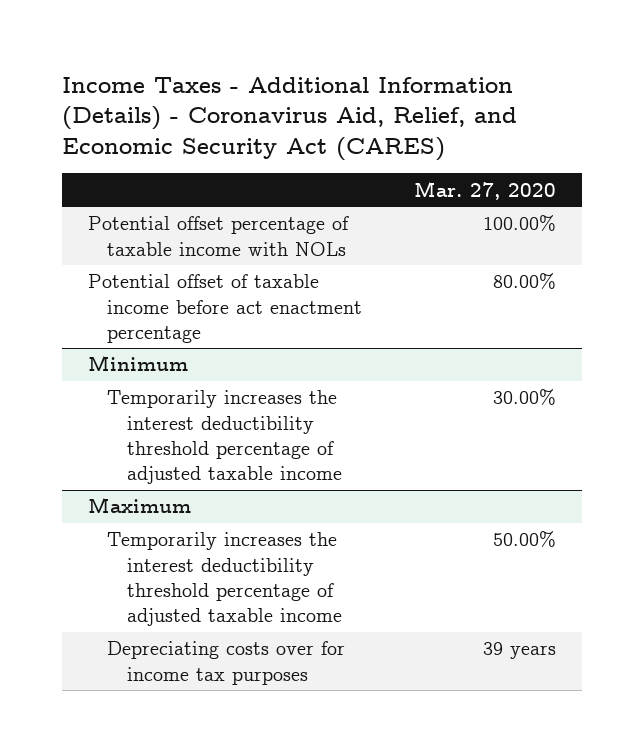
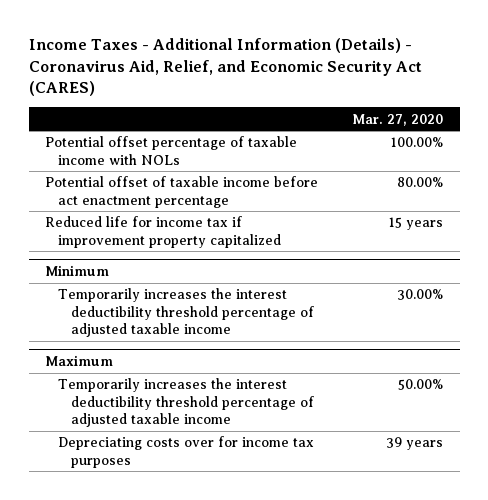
+ Reduced life for income tax if improvement property capitalized | 15 years

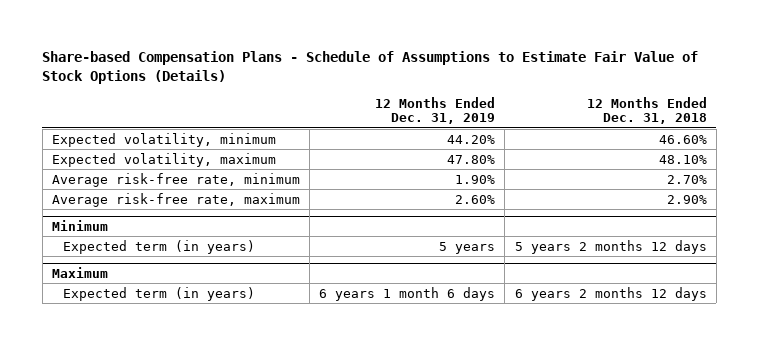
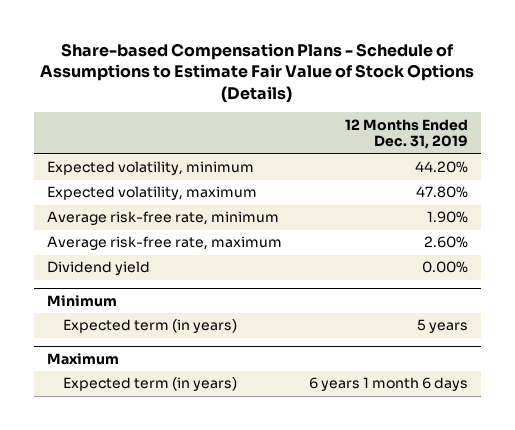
- | 12 Months Ended Dec. 31, 2019 | 12 Months Ended Dec. 31, 2018
+ | 12 Months Ended Dec. 31, 2019
+ Dividend yield | 0.00%

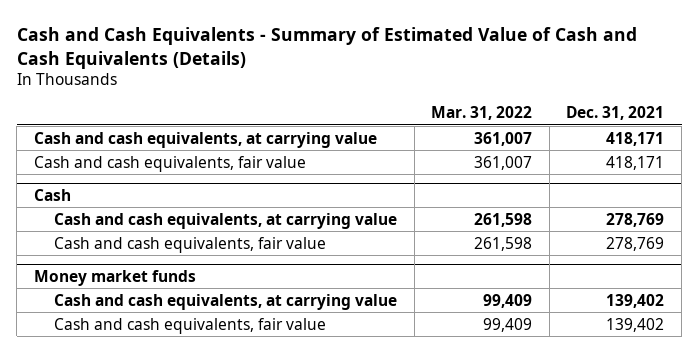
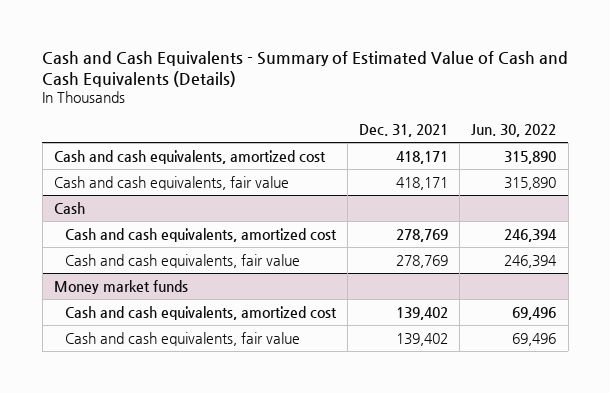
- | Mar. 31, 2022 | Dec. 31, 2021
+ | Dec. 31, 2021 | Jun. 30, 2022
- Cash and cash equivalents, at carrying value | 361,007 | 418,171
+ Cash and cash equivalents, amortized cost | 418,171 | 315,890
@ Cash
- Cash and cash equivalents, at carrying value | 261,598 | 278,769
+ Cash and cash equivalents, amortized cost | 278,769 | 246,394
@ Money market funds
- Cash and cash equivalents, at carrying value | 99,409 | 139,402
+ Cash and cash equivalents, amortized cost | 139,402 | 69,496

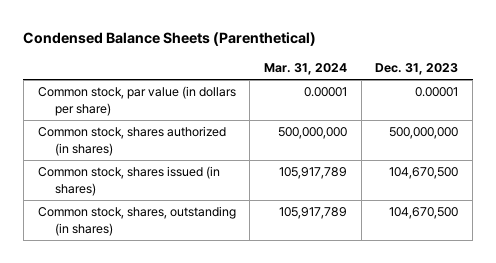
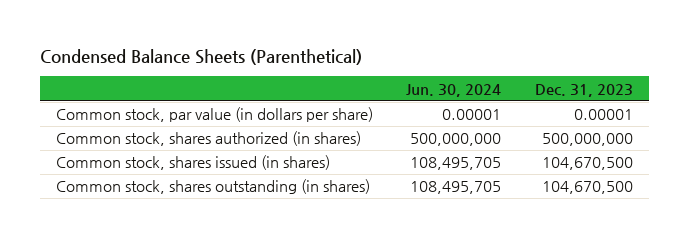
- | Mar. 31, 2024 | Dec. 31, 2023
+ | Jun. 30, 2024 | Dec. 31, 2023
- Common stock, shares, outstanding (in shares) | 105,917,789 | 104,670,500
+ Common stock, shares outstanding (in shares) | 108,495,705 | 104,670,500

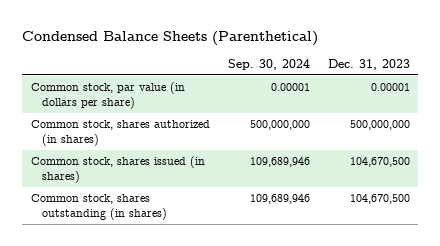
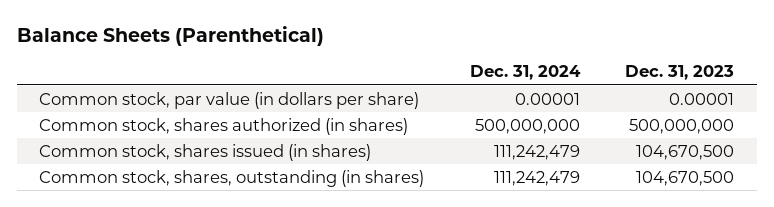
- Condensed Balance Sheets (Parenthetical)
+ Balance Sheets (Parenthetical)
- | Sep. 30, 2024 | Dec. 31, 2023
+ | Dec. 31, 2024 | Dec. 31, 2023
- Common stock, shares outstanding (in shares) | 109,689,946 | 104,670,500
+ Common stock, shares, outstanding (in shares) | 111,242,479 | 104,670,500

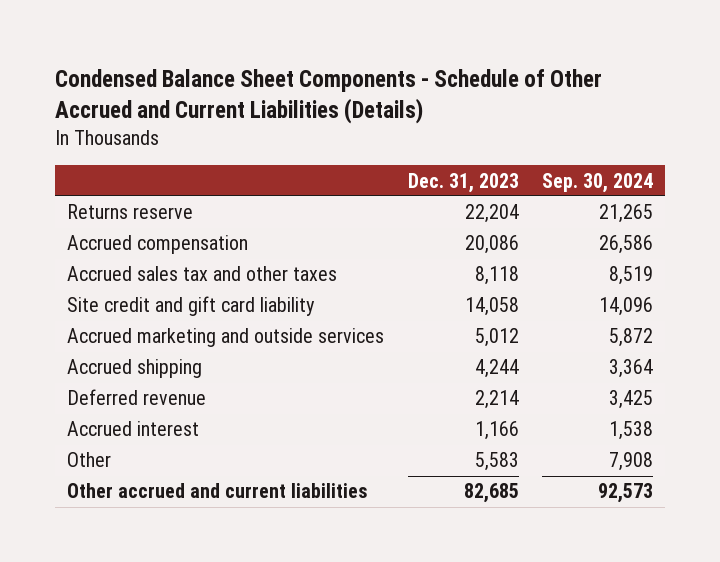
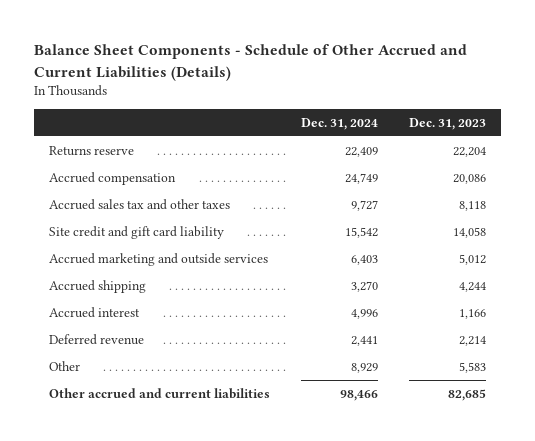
- Condensed Balance Sheet Components - Schedule of Other Accrued and Current Liabilities (Details)
+ Balance Sheet Components - Schedule of Other Accrued and Current Liabilities (Details)
- | Dec. 31, 2023 | Sep. 30, 2024
+ | Dec. 31, 2024 | Dec. 31, 2023
moved down: Deferred revenue | 2,441 | 2,214

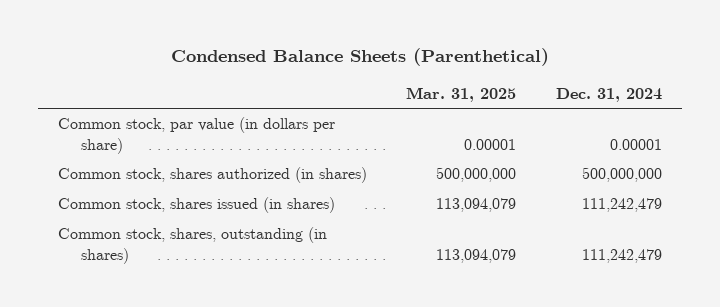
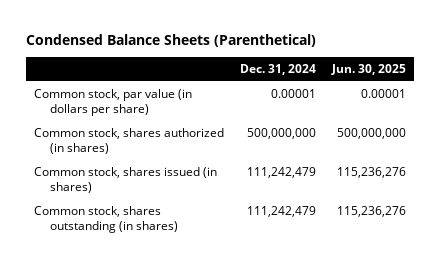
- | Mar. 31, 2025 | Dec. 31, 2024
+ | Dec. 31, 2024 | Jun. 30, 2025
- Common stock, shares, outstanding (in shares) | 113,094,079 | 111,242,479
+ Common stock, shares outstanding (in shares) | 111,242,479 | 115,236,276

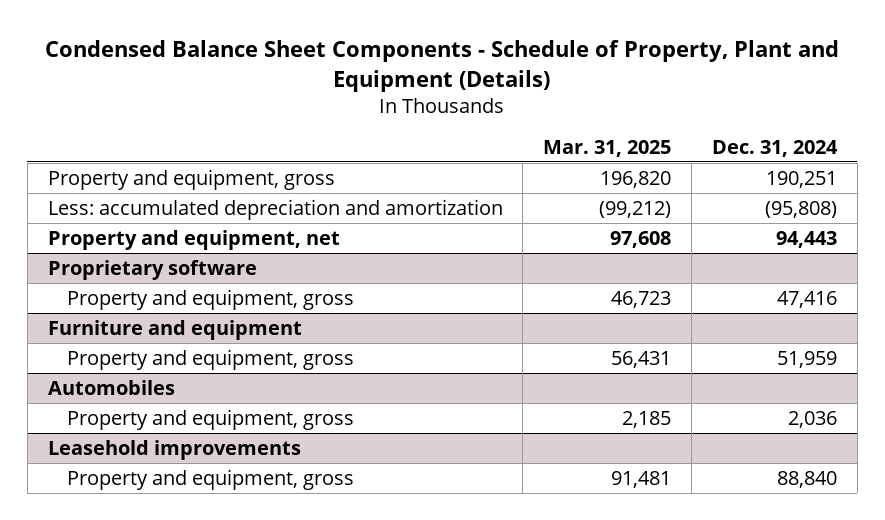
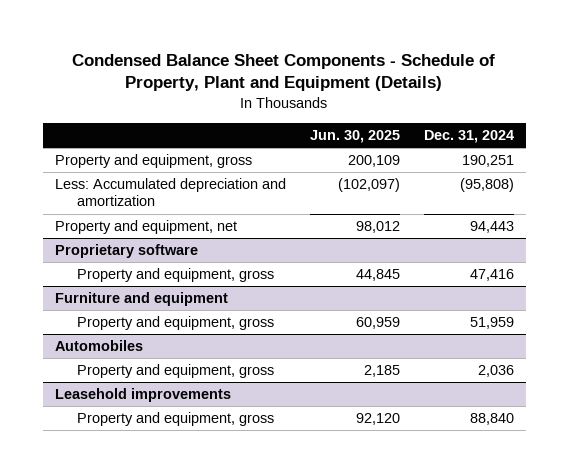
- | Mar. 31, 2025 | Dec. 31, 2024
+ | Jun. 30, 2025 | Dec. 31, 2024
- Less: accumulated depreciation and amortization | (99,212) | (95,808)
+ Less: Accumulated depreciation and amortization | (102,097) | (95,808)

